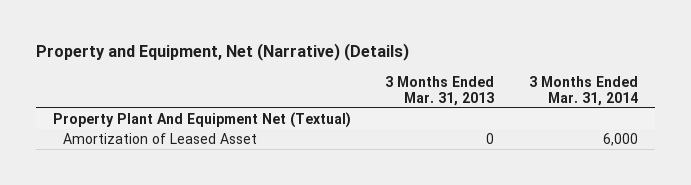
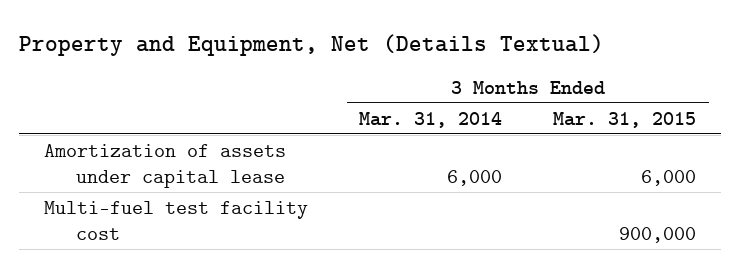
- Property and Equipment, Net (Narrative) (Details)
+ Property and Equipment, Net (Details Textual)
- | 3 Months Ended Mar. 31, 2013 | 3 Months Ended Mar. 31, 2014
+ | 3 Months Ended Mar. 31, 2014 | 3 Months Ended Mar. 31, 2015
- Property Plant And Equipment Net (Textual)
- Amortization of Leased Asset | 0 | 6,000
+ Amortization of assets under capital lease | 6,000 | 6,000
+ Multi-fuel test facility cost | | 900,000

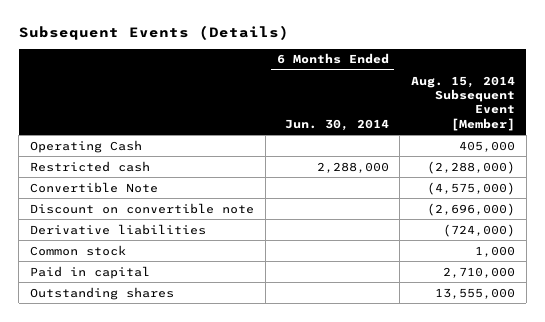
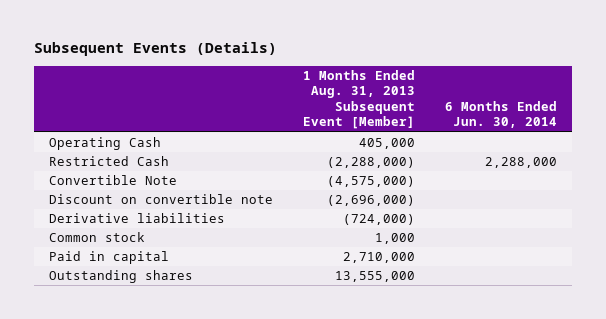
- | 6 Months Ended Jun. 30, 2014 | Aug. 15, 2014 Subsequent Event [Member]
+ | 1 Months Ended Aug. 31, 2013 Subsequent Event [Member] | 6 Months Ended Jun. 30, 2014
- Restricted cash | 2,288,000 | (2,288,000)
+ Restricted Cash | (2,288,000) | 2,288,000

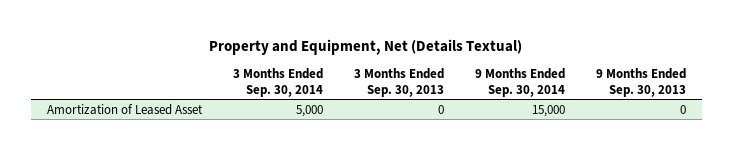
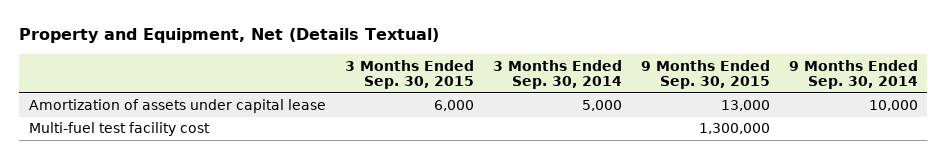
- | 3 Months Ended Sep. 30, 2014 | 3 Months Ended Sep. 30, 2013 | 9 Months Ended Sep. 30, 2014 | 9 Months Ended Sep. 30, 2013
+ | 3 Months Ended Sep. 30, 2015 | 3 Months Ended Sep. 30, 2014 | 9 Months Ended Sep. 30, 2015 | 9 Months Ended Sep. 30, 2014
- Amortization of Leased Asset | 5,000 | 0 | 15,000 | 0
+ Amortization of assets under capital lease | 6,000 | 5,000 | 13,000 | 10,000
+ Multi-fuel test facility cost | | | 1,300,000 |

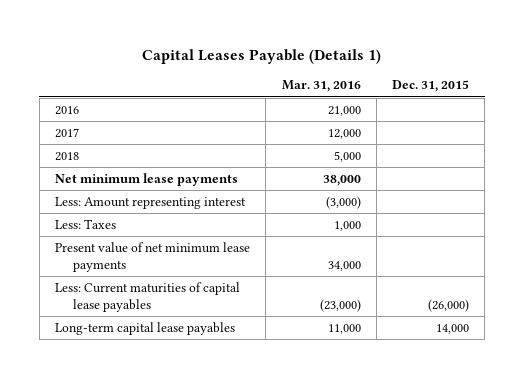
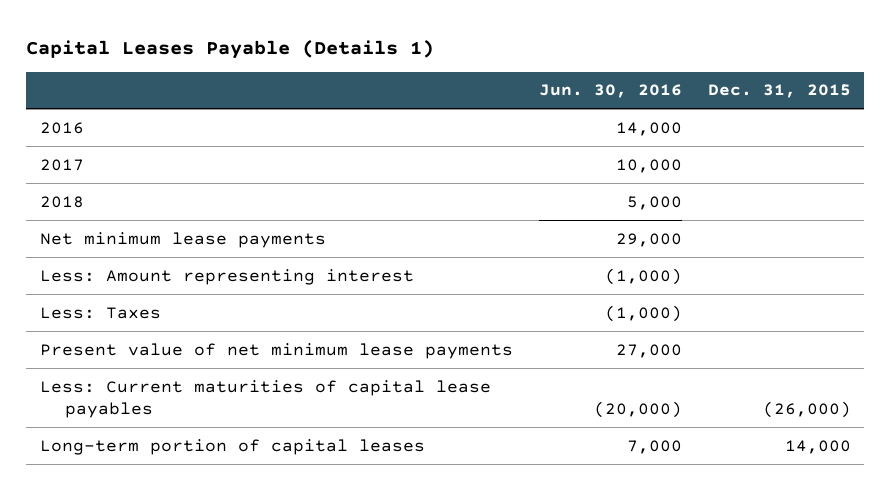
- | Mar. 31, 2016 | Dec. 31, 2015
+ | Jun. 30, 2016 | Dec. 31, 2015
- Long-term capital lease payables | 11,000 | 14,000
+ Long-term portion of capital leases | 7,000 | 14,000

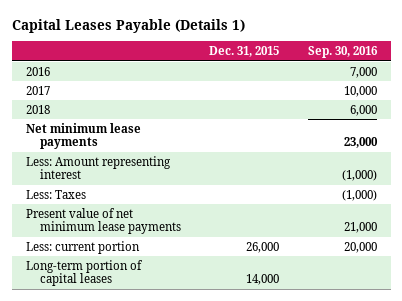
- | Jun. 30, 2016 | Dec. 31, 2015
+ | Dec. 31, 2015 | Sep. 30, 2016
- Less: Current maturities of capital lease payables | (20,000) | (26,000)
+ Less: current portion | 26,000 | 20,000

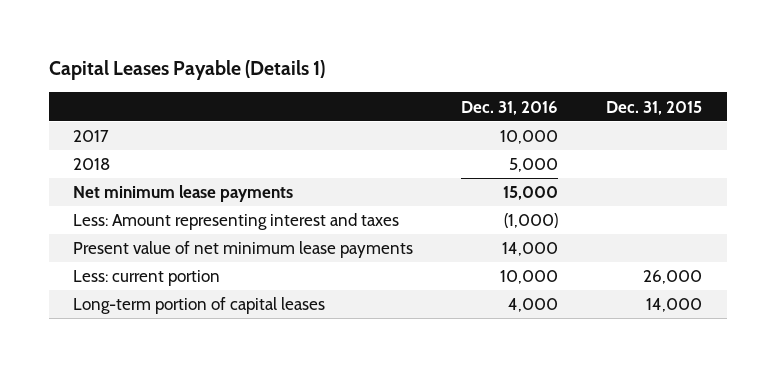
- | Dec. 31, 2015 | Sep. 30, 2016
+ | Dec. 31, 2016 | Dec. 31, 2015
- 2016 | | 7,000
- Less: Amount representing interest | | (1,000)
- Less: Taxes | | (1,000)
+ Less: Amount representing interest and taxes | (1,000) |

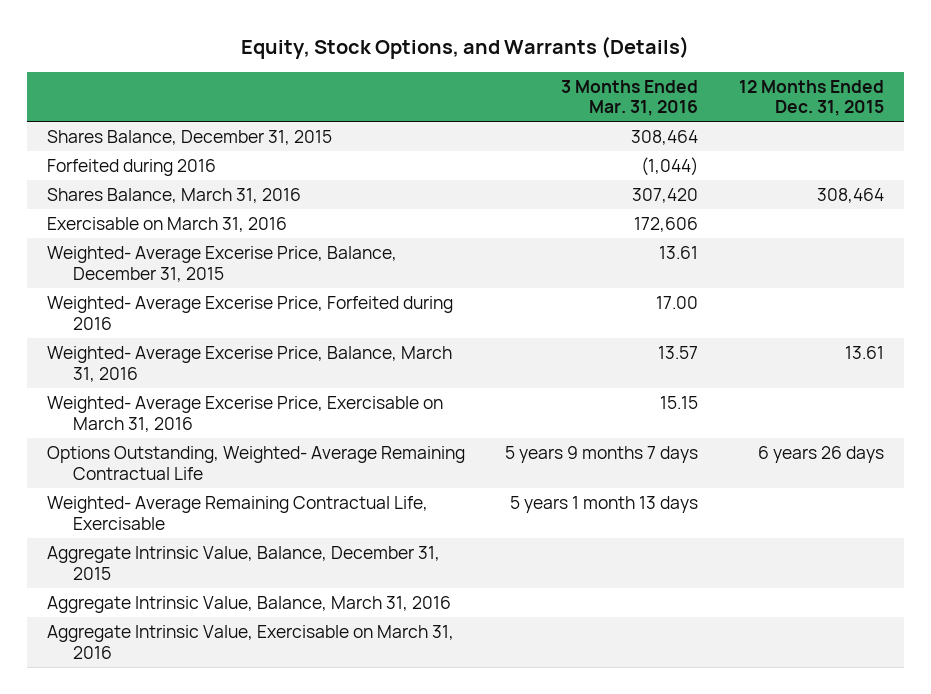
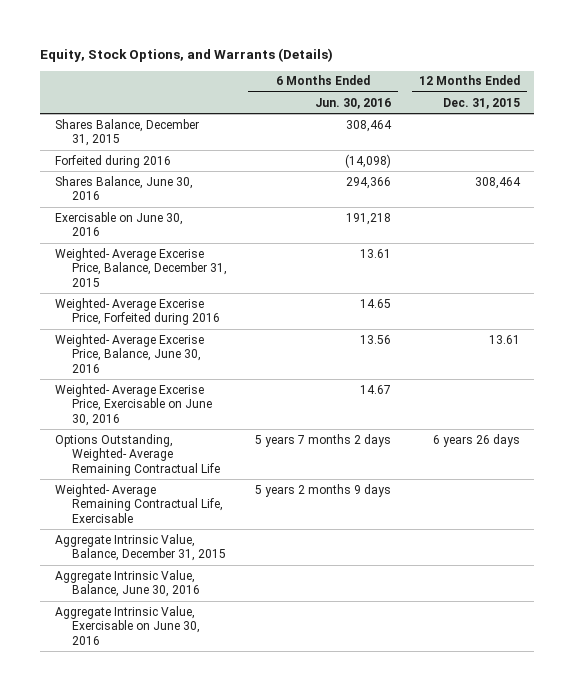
- | 3 Months Ended Mar. 31, 2016 | 12 Months Ended Dec. 31, 2015
+ | 6 Months Ended Jun. 30, 2016 | 12 Months Ended Dec. 31, 2015
- Shares Balance, March 31, 2016 | 307,420 | 308,464
- Exercisable on March 31, 2016 | 172,606 |
+ Shares Balance, June 30, 2016 | 294,366 | 308,464
+ Exercisable on June 30, 2016 | 191,218 |
- Weighted- Average Excerise Price, Balance, March 31, 2016 | 13.57 | 13.61
- Weighted- Average Excerise Price, Exercisable on March 31, 2016 | 15.15 |
+ Weighted- Average Excerise Price, Balance, June 30, 2016 | 13.56 | 13.61
+ Weighted- Average Excerise Price, Exercisable on June 30, 2016 | 14.67 |
- Aggregate Intrinsic Value, Balance, March 31, 2016
- Aggregate Intrinsic Value, Exercisable on March 31, 2016
+ Aggregate Intrinsic Value, Balance, June 30, 2016
+ Aggregate Intrinsic Value, Exercisable on June 30, 2016

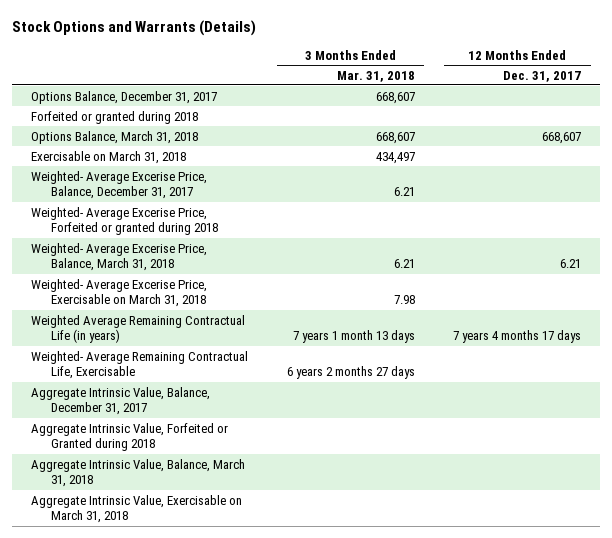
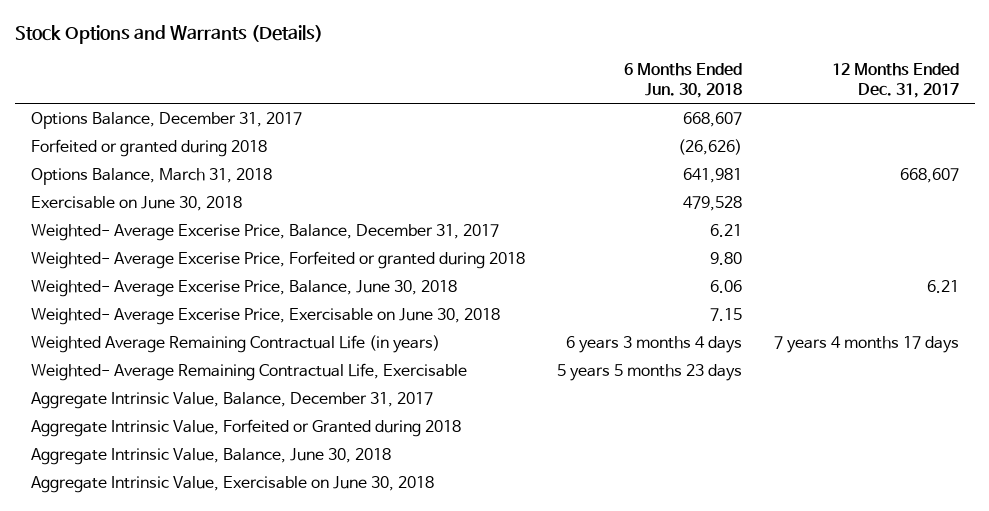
- | 3 Months Ended Mar. 31, 2018 | 12 Months Ended Dec. 31, 2017
+ | 6 Months Ended Jun. 30, 2018 | 12 Months Ended Dec. 31, 2017
- Exercisable on March 31, 2018 | 434,497 |
+ Exercisable on June 30, 2018 | 479,528 |
- Weighted- Average Excerise Price, Balance, March 31, 2018 | 6.21 | 6.21
- Weighted- Average Excerise Price, Exercisable on March 31, 2018 | 7.98 |
+ Weighted- Average Excerise Price, Balance, June 30, 2018 | 6.06 | 6.21
+ Weighted- Average Excerise Price, Exercisable on June 30, 2018 | 7.15 |
- Aggregate Intrinsic Value, Balance, March 31, 2018
- Aggregate Intrinsic Value, Exercisable on March 31, 2018
+ Aggregate Intrinsic Value, Balance, June 30, 2018
+ Aggregate Intrinsic Value, Exercisable on June 30, 2018

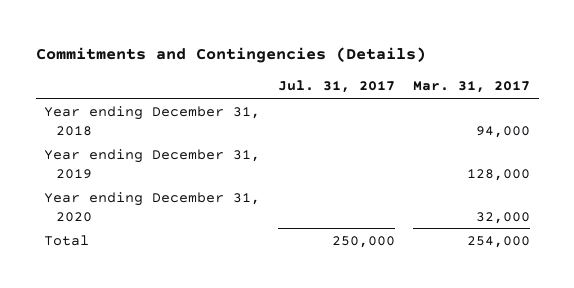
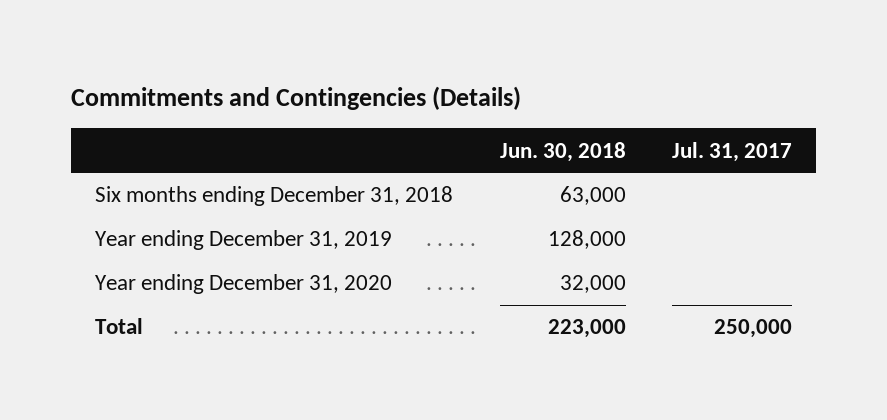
- | Jul. 31, 2017 | Mar. 31, 2017
+ | Jun. 30, 2018 | Jul. 31, 2017
- Year ending December 31, 2018 | | 94,000
+ Six months ending December 31, 2018 | 63,000 |

